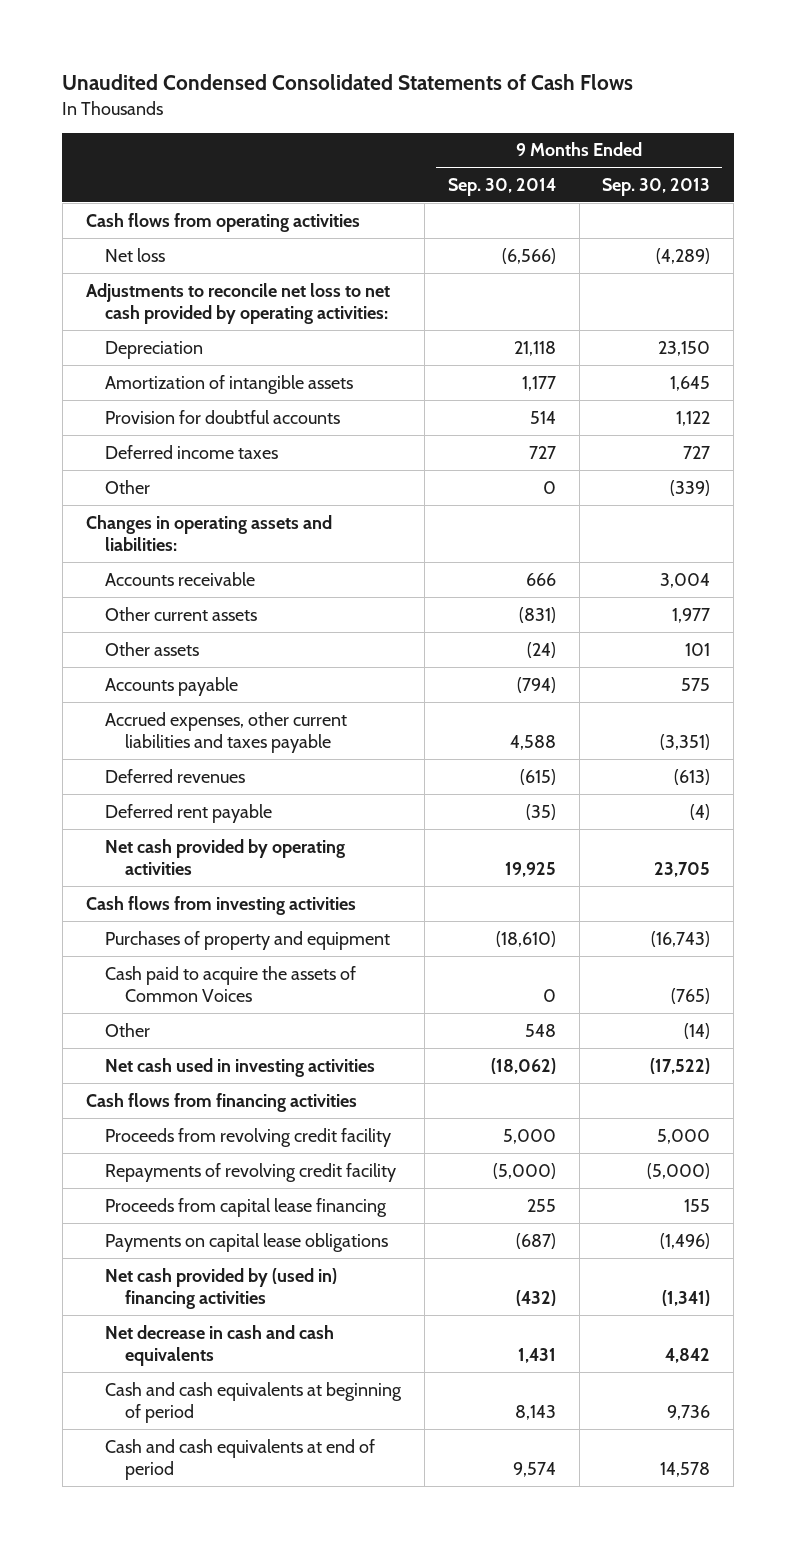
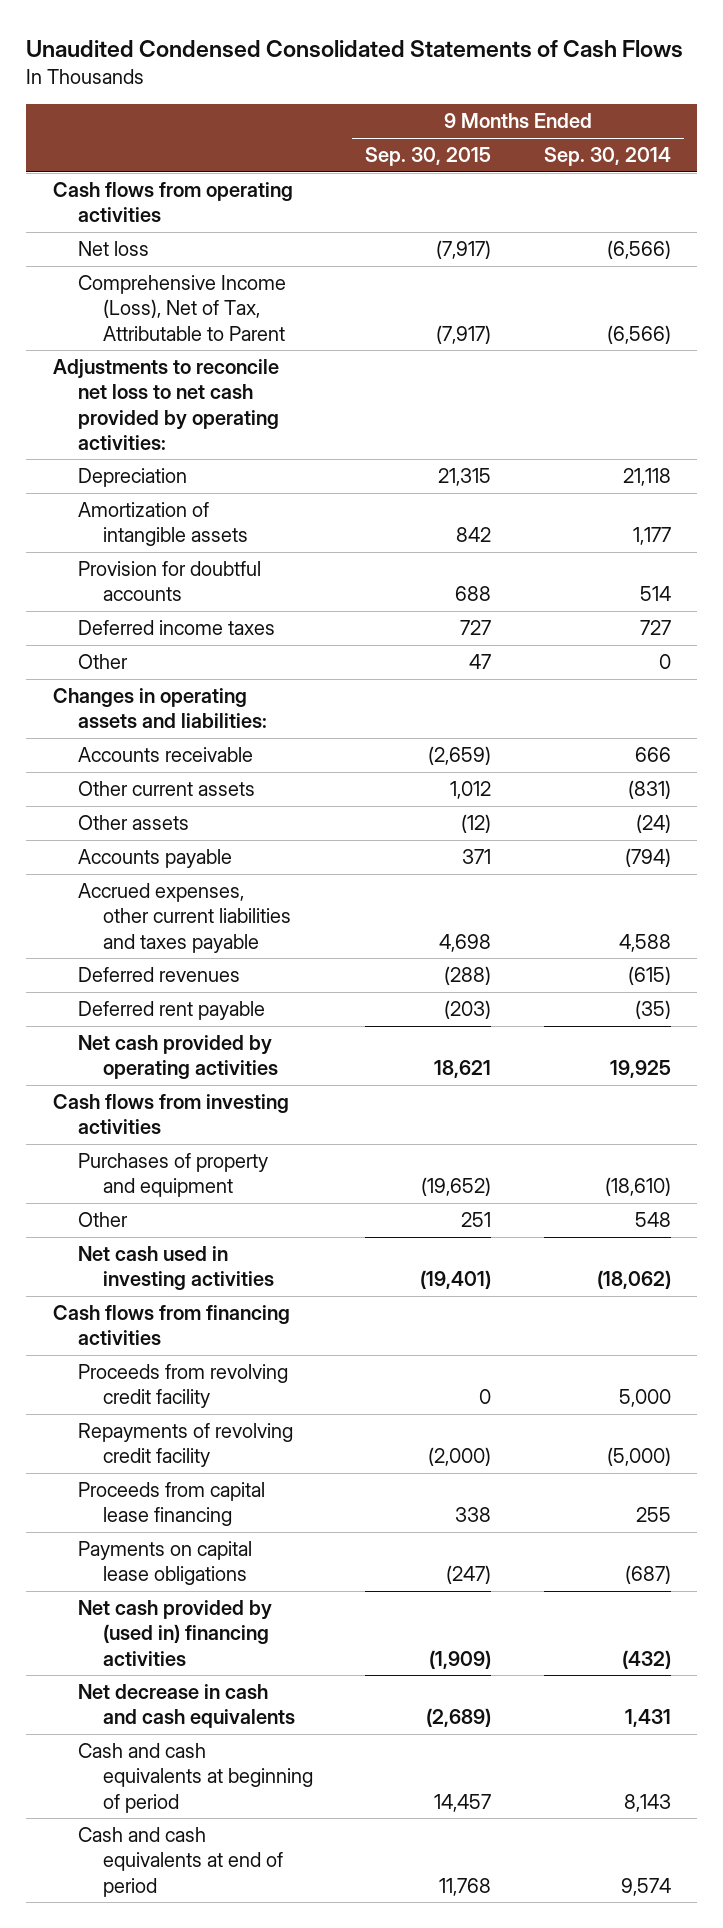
- | 9 Months Ended Sep. 30, 2014 | 9 Months Ended Sep. 30, 2013
+ | 9 Months Ended Sep. 30, 2015 | 9 Months Ended Sep. 30, 2014
+ Comprehensive Income (Loss), Net of Tax, Attributable to Parent | (7,917) | (6,566)
- Cash paid to acquire the assets of Common Voices | 0 | (765)

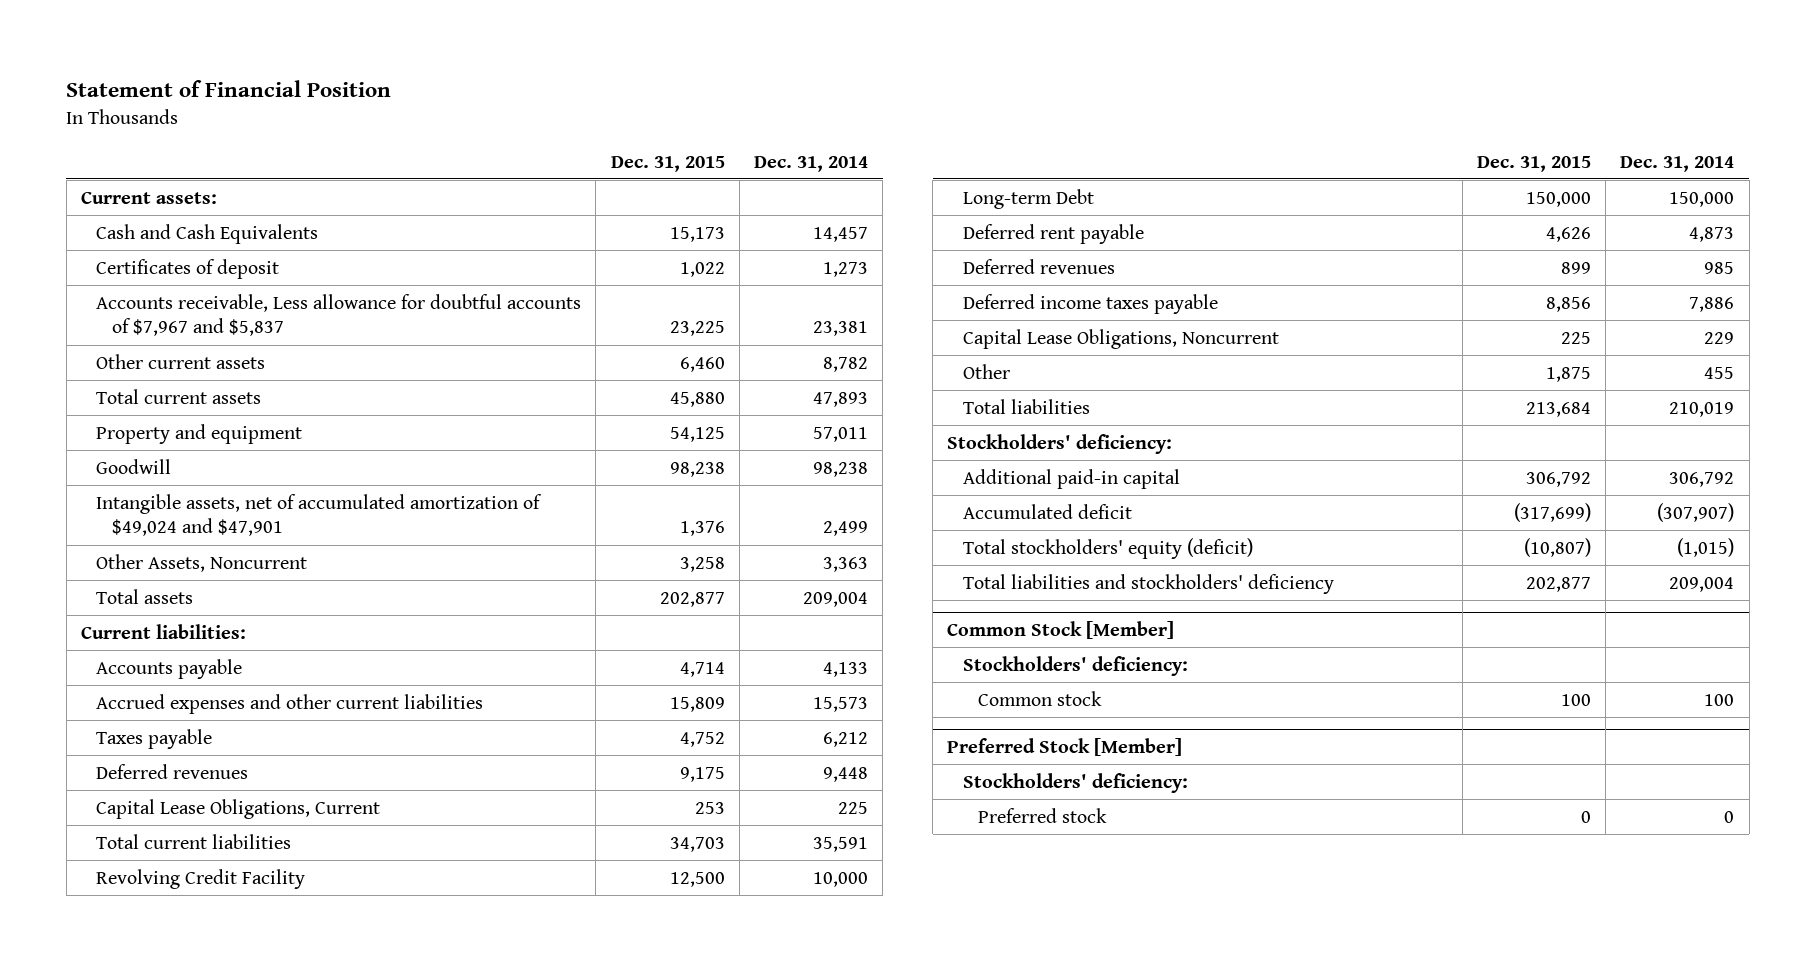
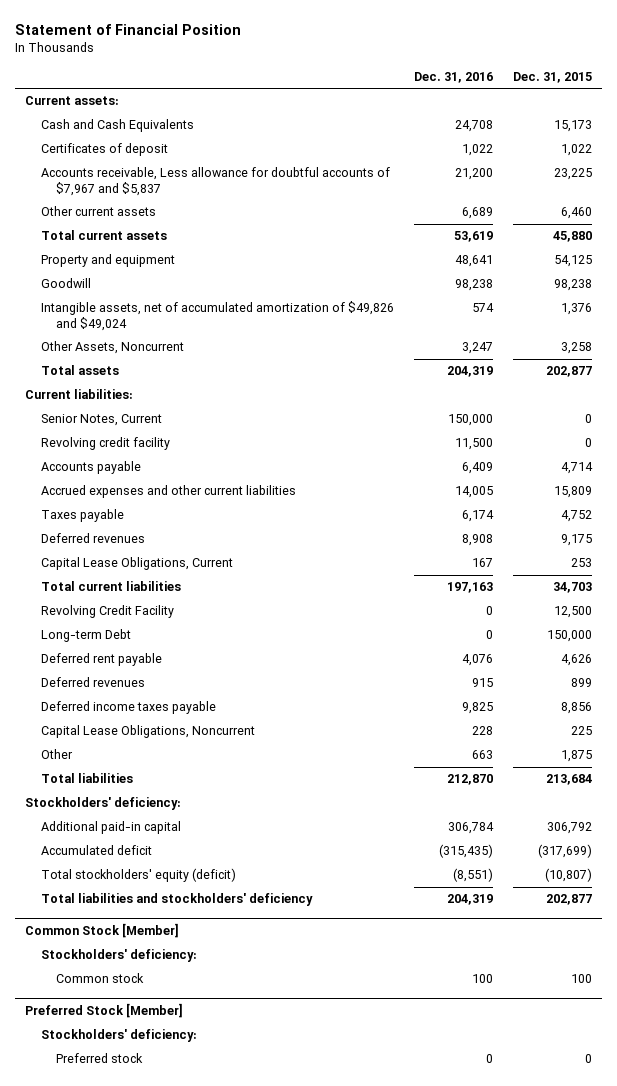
- | Dec. 31, 2015 | Dec. 31, 2014
+ | Dec. 31, 2016 | Dec. 31, 2015
- Intangible assets, net of accumulated amortization of $49,024 and $47,901 | 1,376 | 2,499
+ Intangible assets, net of accumulated amortization of $49,826 and $49,024 | 574 | 1,376
+ Senior Notes, Current | 150,000 | 0
+ Revolving credit facility | 11,500 | 0

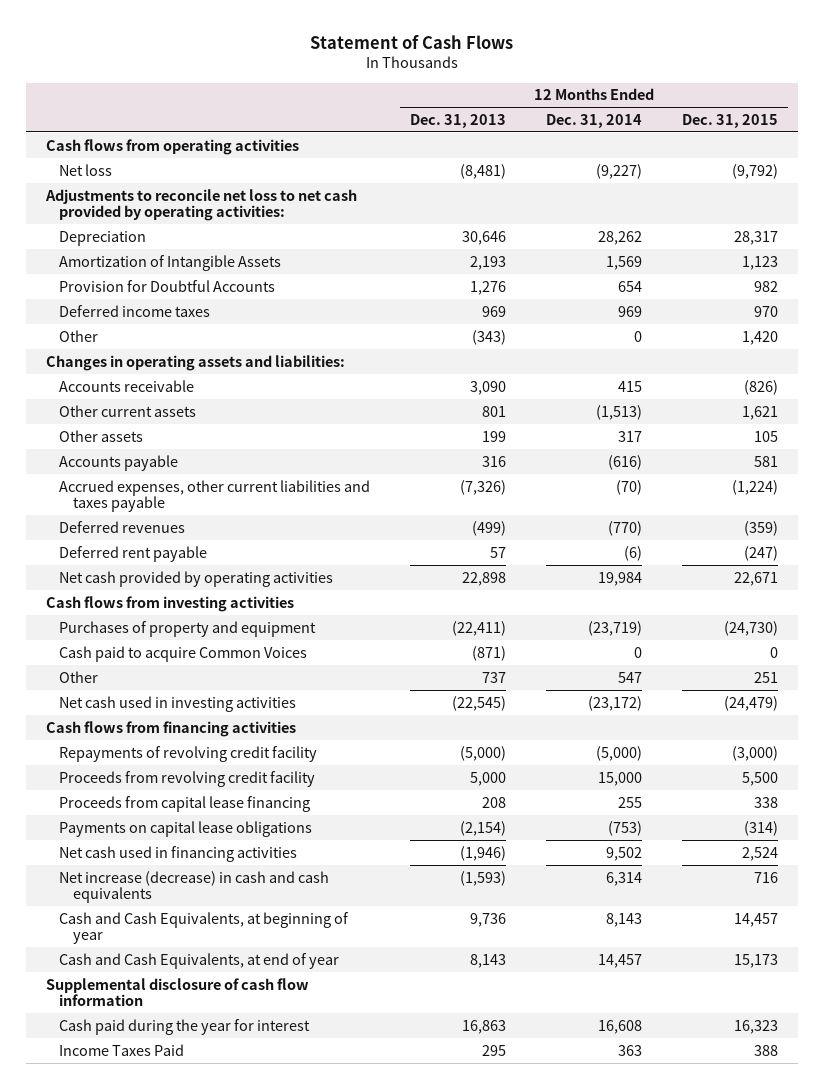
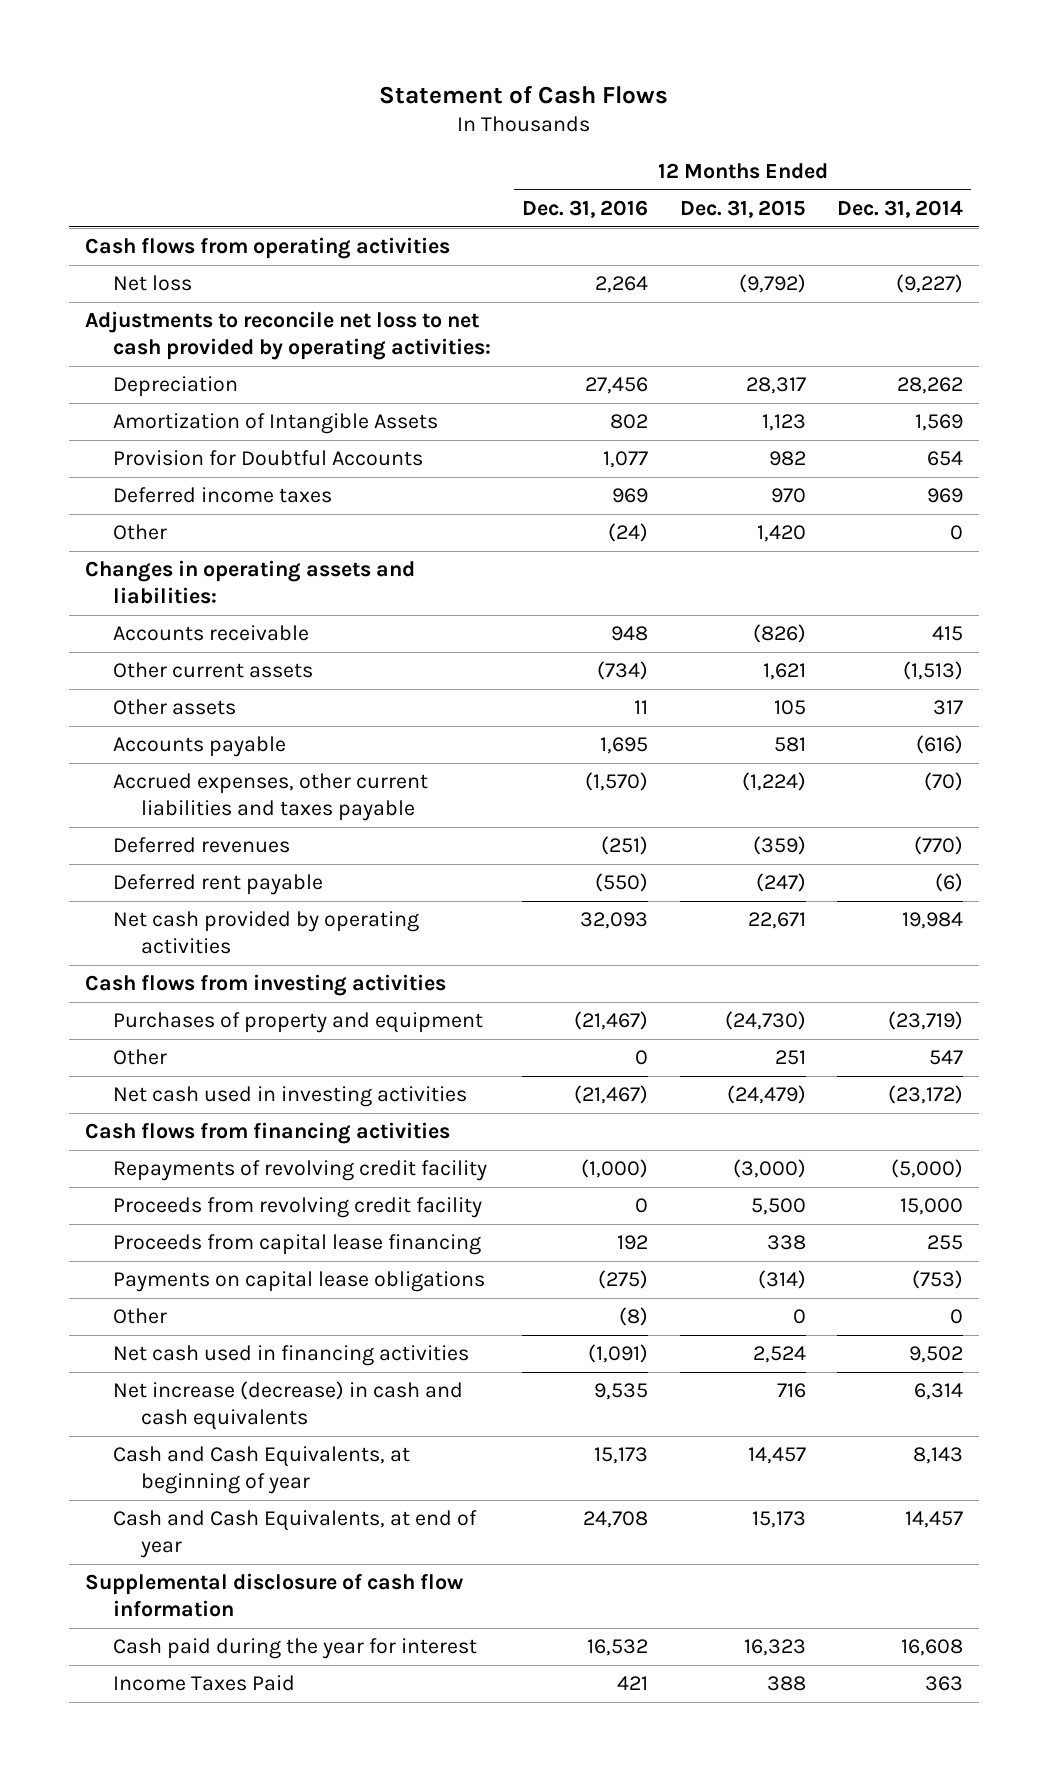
- | 12 Months Ended Dec. 31, 2013 | 12 Months Ended Dec. 31, 2014 | 12 Months Ended Dec. 31, 2015
+ | 12 Months Ended Dec. 31, 2016 | 12 Months Ended Dec. 31, 2015 | 12 Months Ended Dec. 31, 2014
- Cash paid to acquire Common Voices | (871) | 0 | 0
+ Other | (8) | 0 | 0

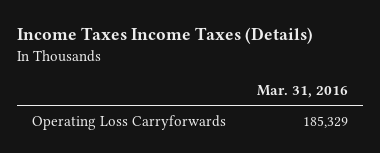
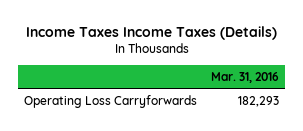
- Operating Loss Carryforwards | 185,329
+ Operating Loss Carryforwards | 182,293

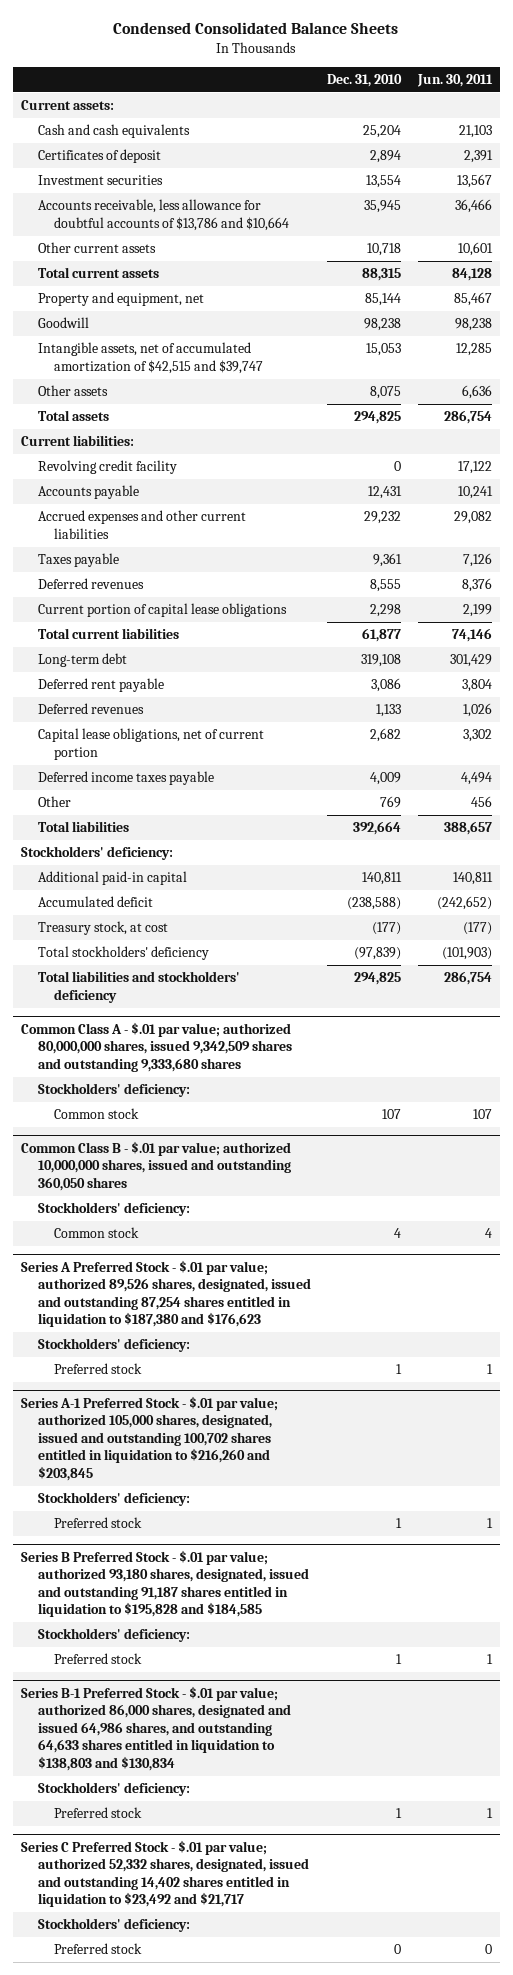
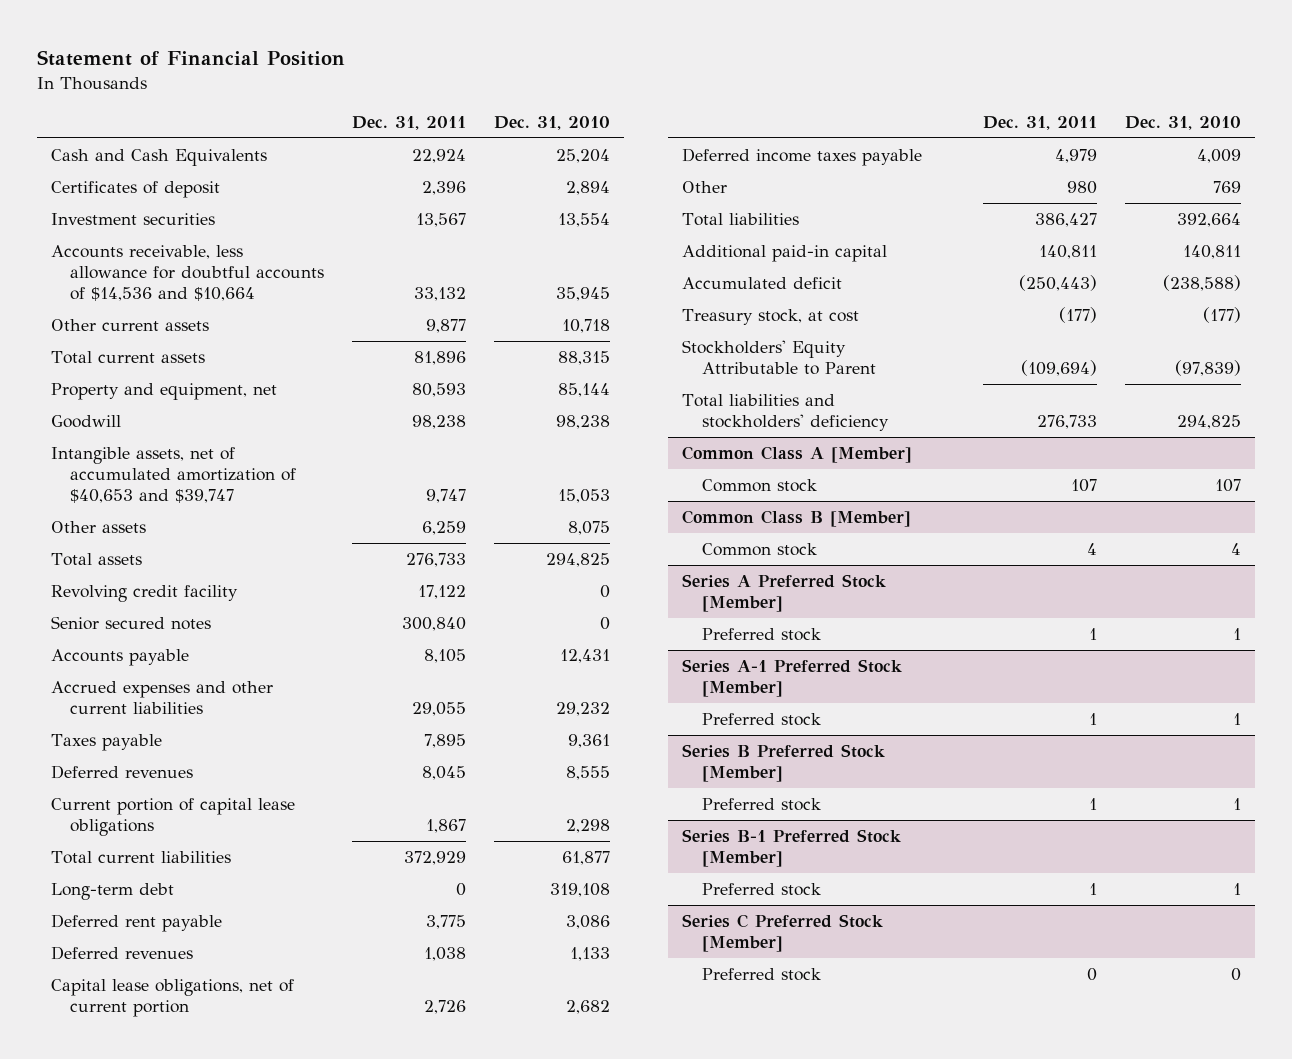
- Condensed Consolidated Balance Sheets
+ Statement of Financial Position
- | Dec. 31, 2010 | Jun. 30, 2011
+ | Dec. 31, 2011 | Dec. 31, 2010
- Current assets:
- Cash and cash equivalents | 25,204 | 21,103
+ Cash and Cash Equivalents | 22,924 | 25,204
- Accounts receivable, less allowance for doubtful accounts of $13,786 and $10,664 | 35,945 | 36,466
+ Accounts receivable, less allowance for doubtful accounts of $14,536 and $10,664 | 33,132 | 35,945
- Intangible assets, net of accumulated amortization of $42,515 and $39,747 | 15,053 | 12,285
+ Intangible assets, net of accumulated amortization of $40,653 and $39,747 | 9,747 | 15,053
- Current liabilities:
+ Senior secured notes | 300,840 | 0
- Stockholders' deficiency:
- Total stockholders' deficiency | (97,839) | (101,903)
+ Stockholders' Equity Attributable to Parent | (109,694) | (97,839)
- Common Class A - $.01 par value; authorized 80,000,000 shares, issued 9,342,509 shares and outstanding 9,333,680 shares
- Stockholders' deficiency:
+ Common Class A [Member]
- Common Class B - $.01 par value; authorized 10,000,000 shares, issued and outstanding 360,050 shares
- Stockholders' deficiency:
+ Common Class B [Member]
- Series A Preferred Stock - $.01 par value; authorized 89,526 shares, designated, issued and outstanding 87,254 shares entitled in liquidation to $187,380 and $176,623
- Stockholders' deficiency:
+ Series A Preferred Stock [Member]
- Series A-1 Preferred Stock - $.01 par value; authorized 105,000 shares, designated, issued and outstanding 100,702 shares entitled in liquidation to $216,260 and $203,845
- Stockholders' deficiency:
+ Series A-1 Preferred Stock [Member]
- Series B Preferred Stock - $.01 par value; authorized 93,180 shares, designated, issued and outstanding 91,187 shares entitled in liquidation to $195,828 and $184,585
- Stockholders' deficiency:
+ Series B Preferred Stock [Member]
- Series B-1 Preferred Stock - $.01 par value; authorized 86,000 shares, designated and issued 64,986 shares, and outstanding 64,633 shares entitled in liquidation to $138,803 and $130,834
- Stockholders' deficiency:
+ Series B-1 Preferred Stock [Member]
- Series C Preferred Stock - $.01 par value; authorized 52,332 shares, designated, issued and outstanding 14,402 shares entitled in liquidation to $23,492 and $21,717
- Stockholders' deficiency:
+ Series C Preferred Stock [Member]

